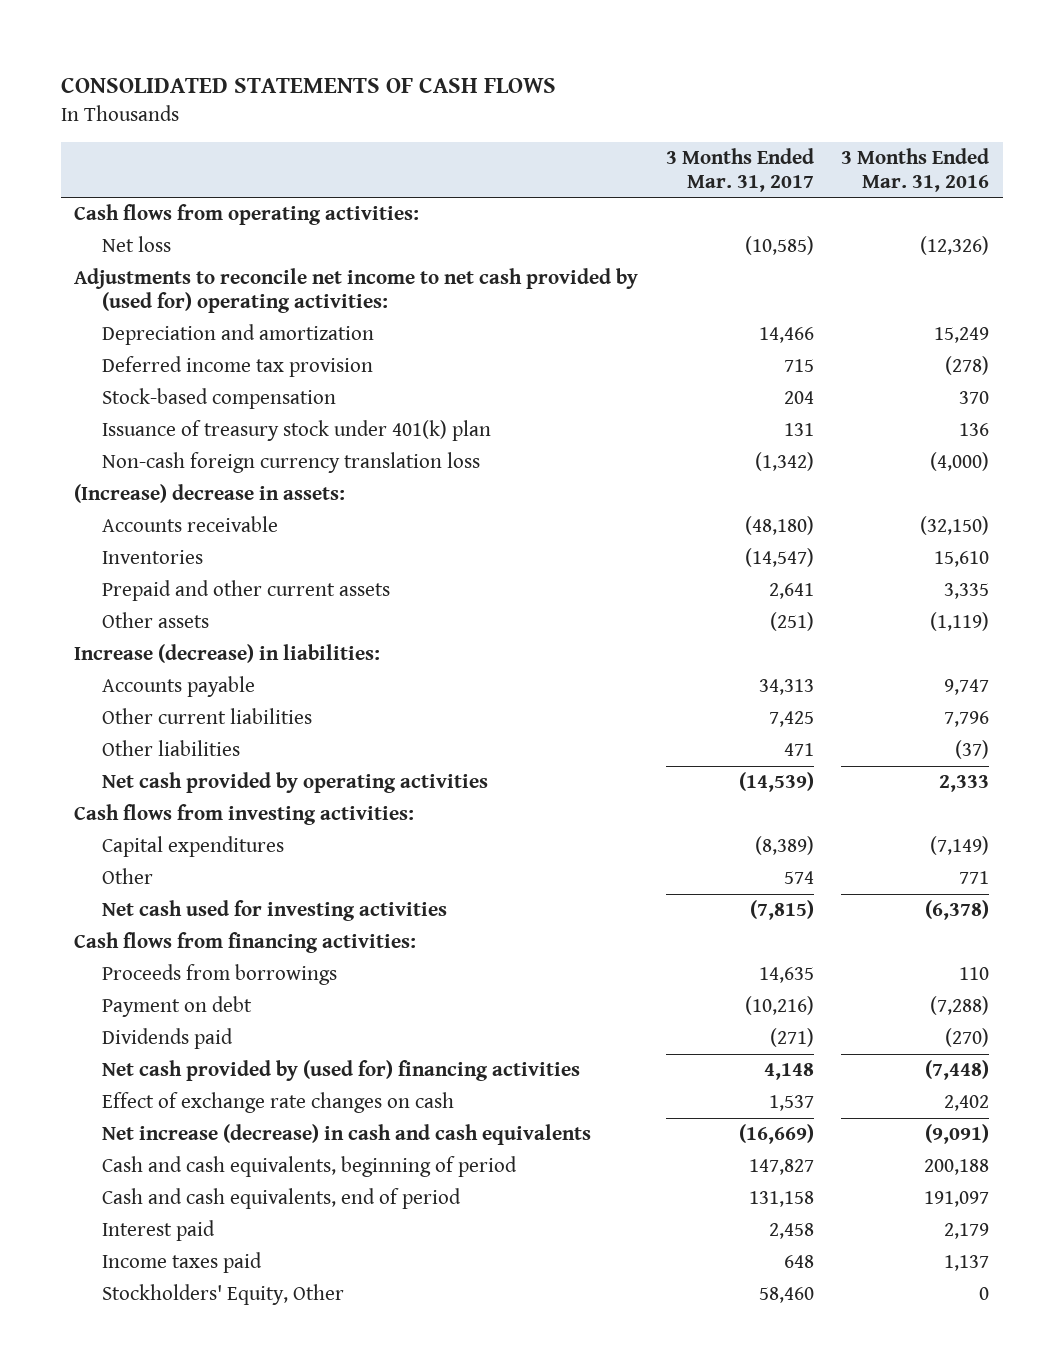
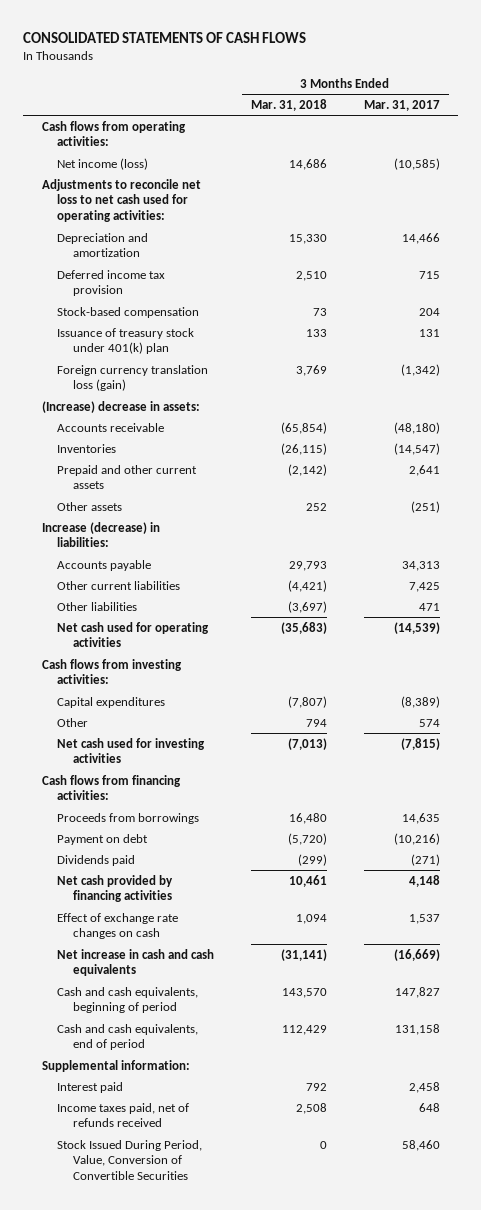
- | 3 Months Ended Mar. 31, 2017 | 3 Months Ended Mar. 31, 2016
+ | 3 Months Ended Mar. 31, 2018 | 3 Months Ended Mar. 31, 2017
- Net loss | (10,585) | (12,326)
- Adjustments to reconcile net income to net cash provided by (used for) operating activities:
+ Net income (loss) | 14,686 | (10,585)
+ Adjustments to reconcile net loss to net cash used for operating activities:
- Non-cash foreign currency translation loss | (1,342) | (4,000)
+ Foreign currency translation loss (gain) | 3,769 | (1,342)
- Net cash provided by operating activities | (14,539) | 2,333
+ Net cash used for operating activities | (35,683) | (14,539)
- Net cash provided by (used for) financing activities | 4,148 | (7,448)
+ Net cash provided by financing activities | 10,461 | 4,148
- Net increase (decrease) in cash and cash equivalents | (16,669) | (9,091)
+ Net increase in cash and cash equivalents | (31,141) | (16,669)
+ Supplemental information:
- Income taxes paid | 648 | 1,137
- Stockholders' Equity, Other | 58,460 | 0
+ Income taxes paid, net of refunds received | 2,508 | 648
+ Stock Issued During Period, Value, Conversion of Convertible Securities | 0 | 58,460

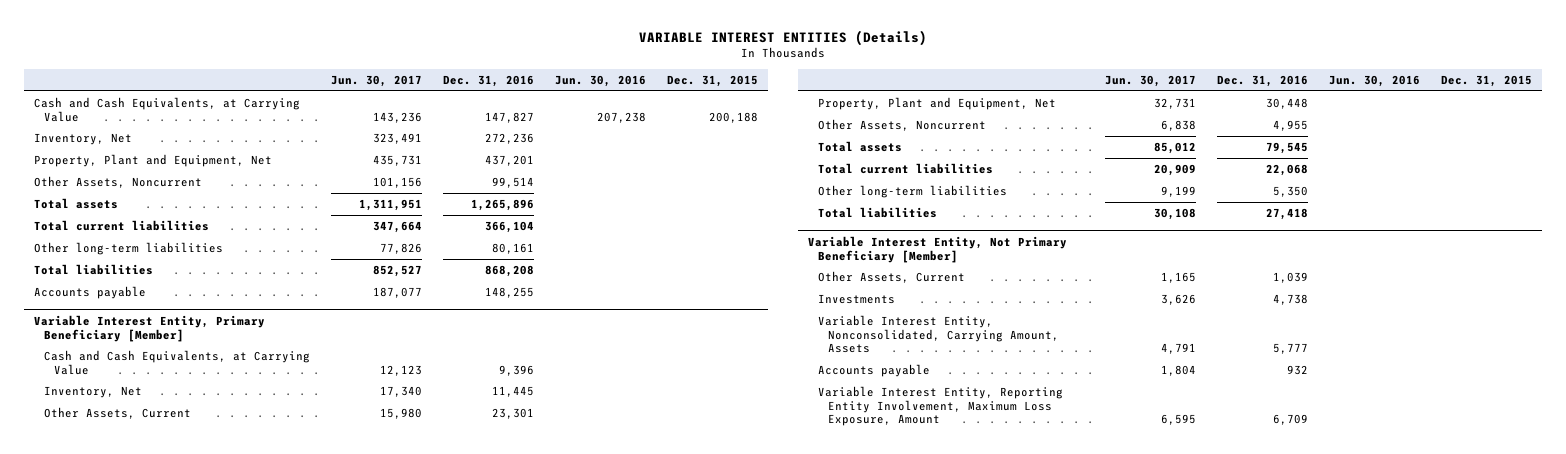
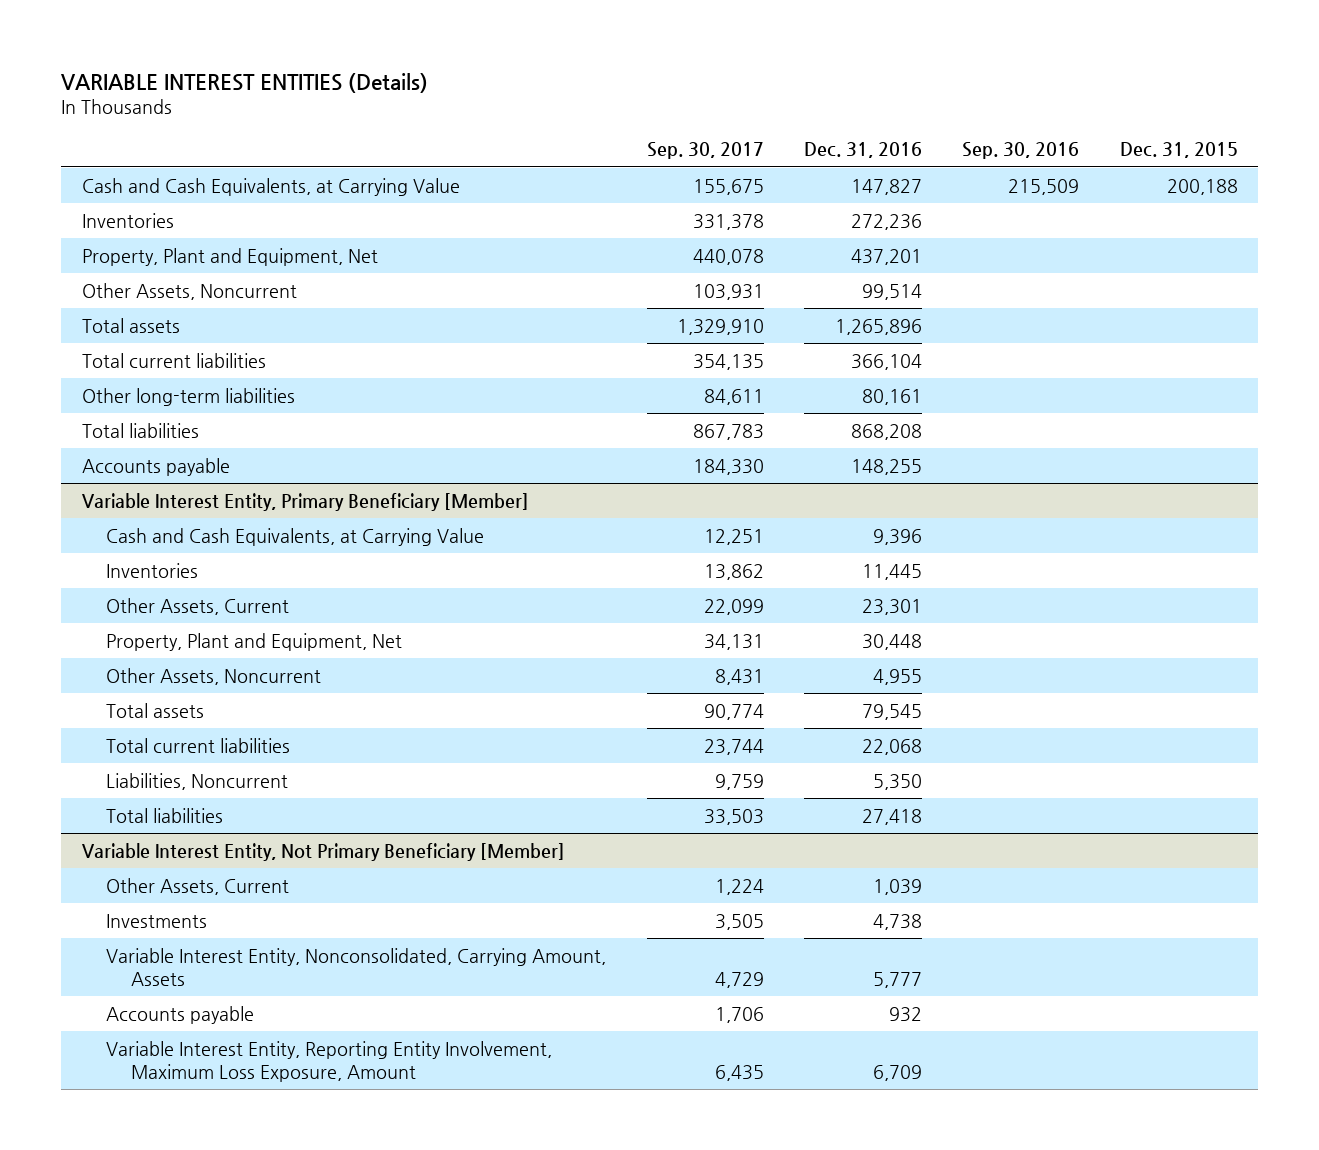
- | Jun. 30, 2017 | Dec. 31, 2016 | Jun. 30, 2016 | Dec. 31, 2015
+ | Sep. 30, 2017 | Dec. 31, 2016 | Sep. 30, 2016 | Dec. 31, 2015
- Inventory, Net | 323,491 | 272,236 | |
+ Inventories | 331,378 | 272,236 | |
@ Variable Interest Entity, Primary Beneficiary [Member]
- Inventory, Net | 17,340 | 11,445 | |
+ Inventories | 13,862 | 11,445 | |
- Other long-term liabilities | 9,199 | 5,350 | |
+ Liabilities, Noncurrent | 9,759 | 5,350 | |

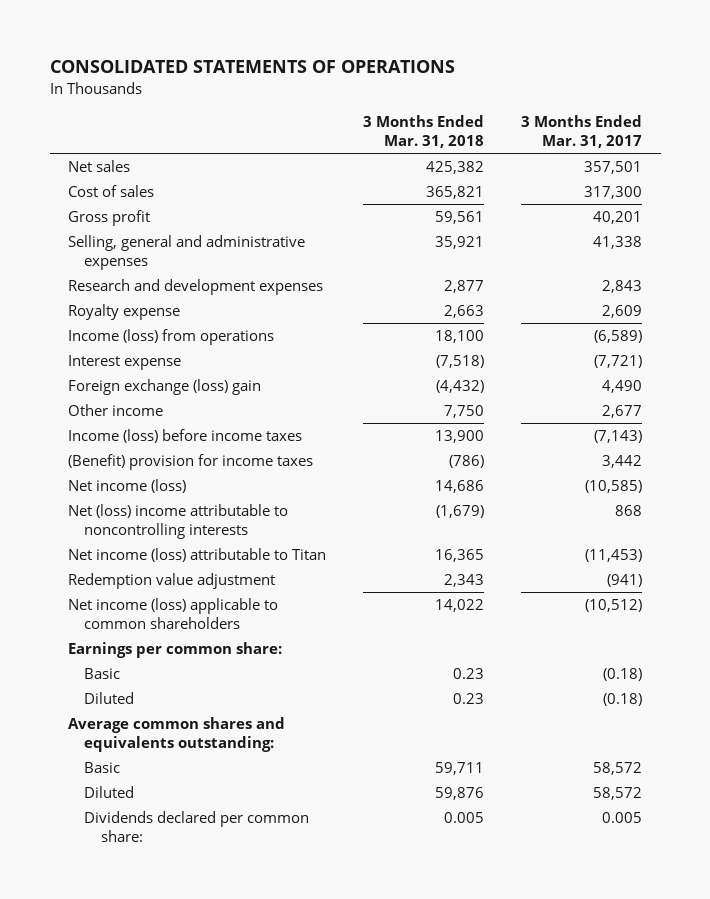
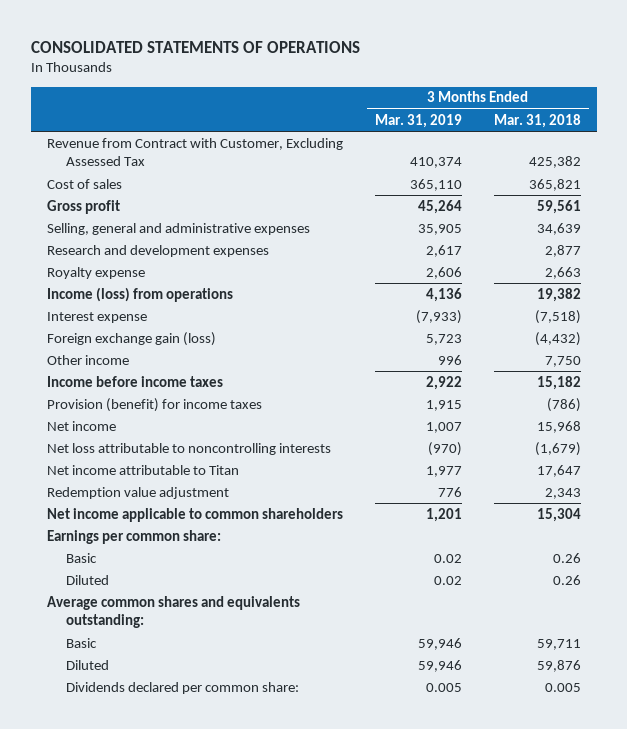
- | 3 Months Ended Mar. 31, 2018 | 3 Months Ended Mar. 31, 2017
+ | 3 Months Ended Mar. 31, 2019 | 3 Months Ended Mar. 31, 2018
- Net sales | 425,382 | 357,501
+ Revenue from Contract with Customer, Excluding Assessed Tax | 410,374 | 425,382
- Selling, general and administrative expenses | 35,921 | 41,338
+ Selling, general and administrative expenses | 35,905 | 34,639
- Income (loss) from operations | 18,100 | (6,589)
+ Income (loss) from operations | 4,136 | 19,382
- Foreign exchange (loss) gain | (4,432) | 4,490
+ Foreign exchange gain (loss) | 5,723 | (4,432)
- Income (loss) before income taxes | 13,900 | (7,143)
- (Benefit) provision for income taxes | (786) | 3,442
- Net income (loss) | 14,686 | (10,585)
- Net (loss) income attributable to noncontrolling interests | (1,679) | 868
- Net income (loss) attributable to Titan | 16,365 | (11,453)
+ Income before income taxes | 2,922 | 15,182
+ Provision (benefit) for income taxes | 1,915 | (786)
+ Net income | 1,007 | 15,968
+ Net loss attributable to noncontrolling interests | (970) | (1,679)
+ Net income attributable to Titan | 1,977 | 17,647
- Net income (loss) applicable to common shareholders | 14,022 | (10,512)
+ Net income applicable to common shareholders | 1,201 | 15,304
- Basic | 0.23 | (0.18)
- Diluted | 0.23 | (0.18)
+ Basic | 0.02 | 0.26
+ Diluted | 0.02 | 0.26

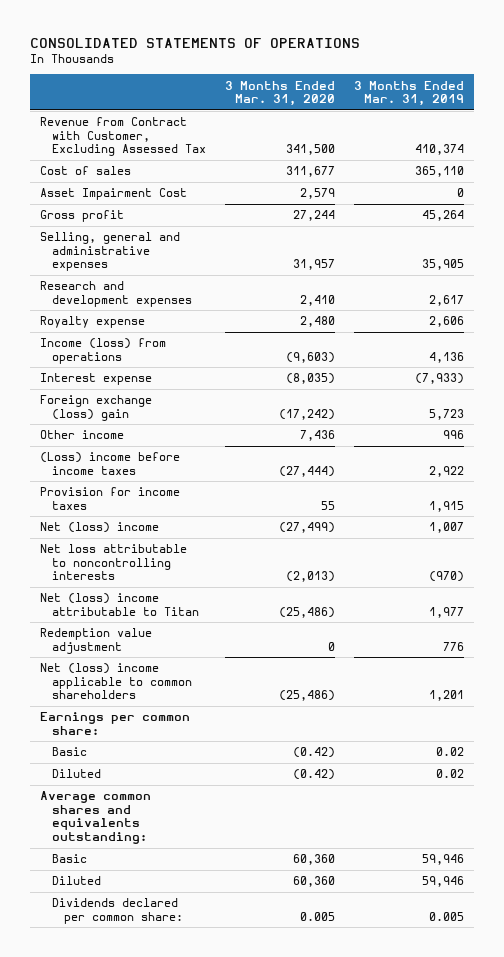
- | 3 Months Ended Mar. 31, 2019 | 3 Months Ended Mar. 31, 2018
+ | 3 Months Ended Mar. 31, 2020 | 3 Months Ended Mar. 31, 2019
+ Asset Impairment Cost | 2,579 | 0
- Foreign exchange gain (loss) | 5,723 | (4,432)
+ Foreign exchange (loss) gain | (17,242) | 5,723
- Income before income taxes | 2,922 | 15,182
- Provision (benefit) for income taxes | 1,915 | (786)
- Net income | 1,007 | 15,968
+ (Loss) income before income taxes | (27,444) | 2,922
+ Provision for income taxes | 55 | 1,915
+ Net (loss) income | (27,499) | 1,007
- Net income attributable to Titan | 1,977 | 17,647
+ Net (loss) income attributable to Titan | (25,486) | 1,977
- Net income applicable to common shareholders | 1,201 | 15,304
+ Net (loss) income applicable to common shareholders | (25,486) | 1,201

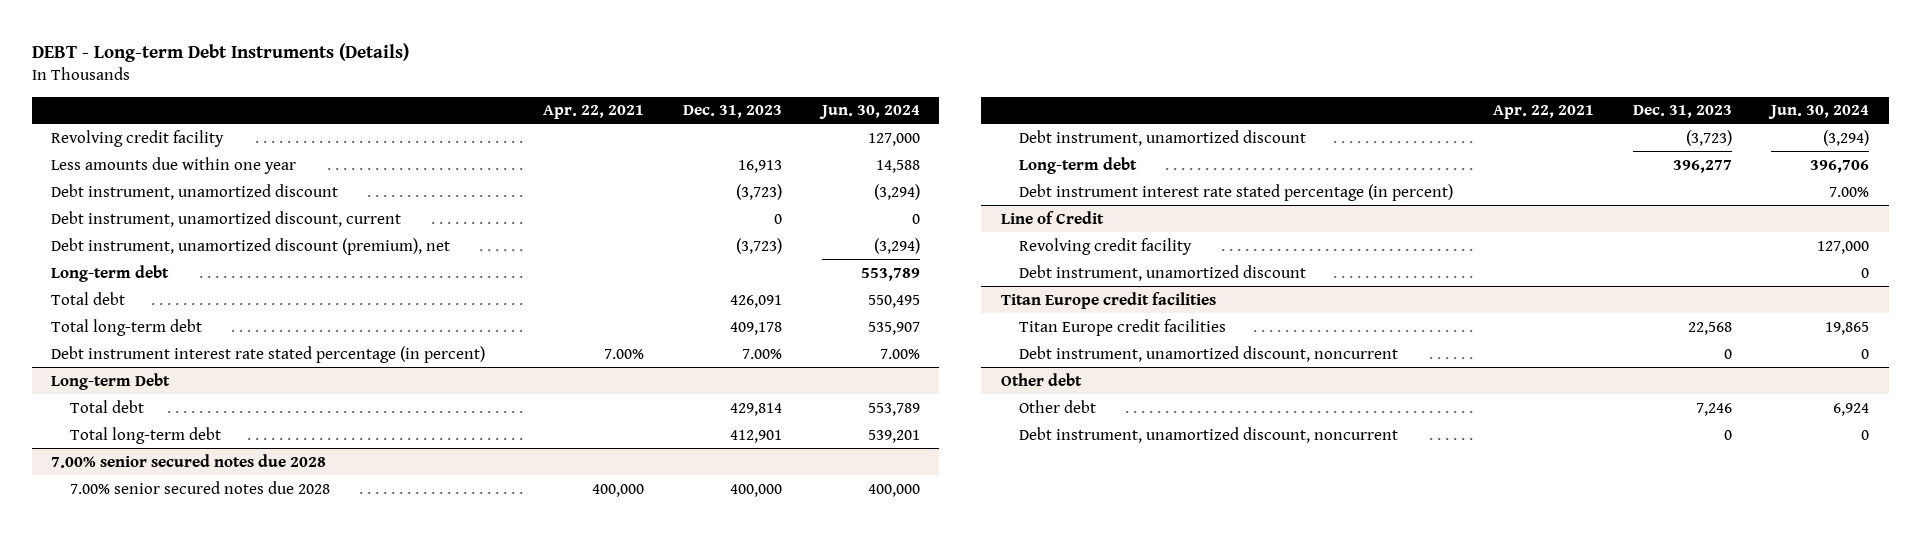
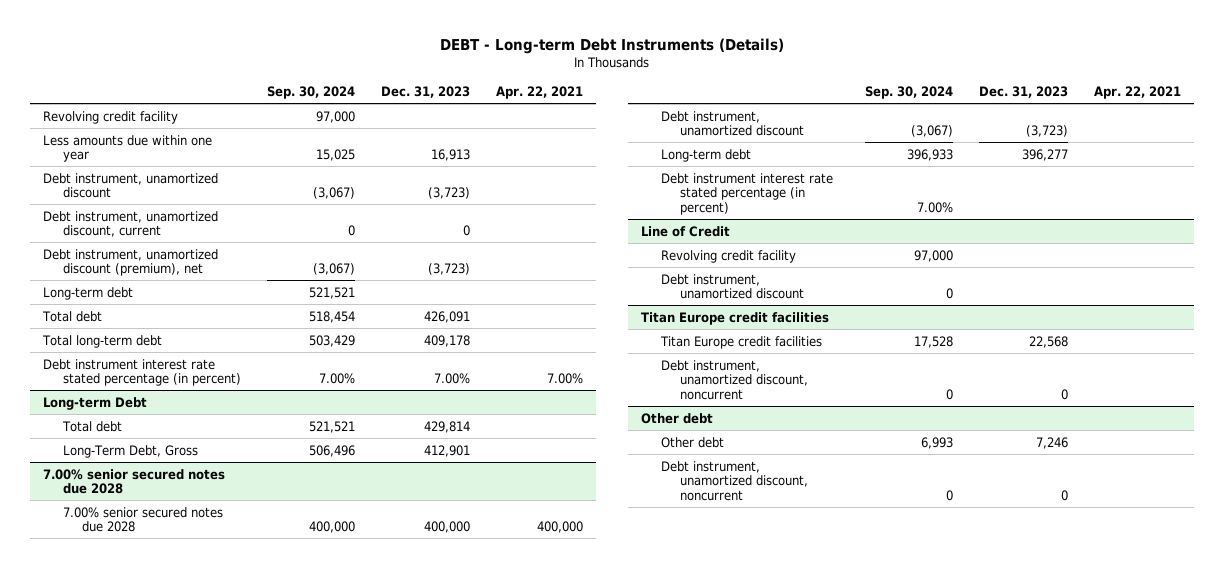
- | Apr. 22, 2021 | Dec. 31, 2023 | Jun. 30, 2024
+ | Sep. 30, 2024 | Dec. 31, 2023 | Apr. 22, 2021
@ Long-term Debt
- Total long-term debt | | 412,901 | 539,201
+ Long-Term Debt, Gross | 506,496 | 412,901 |

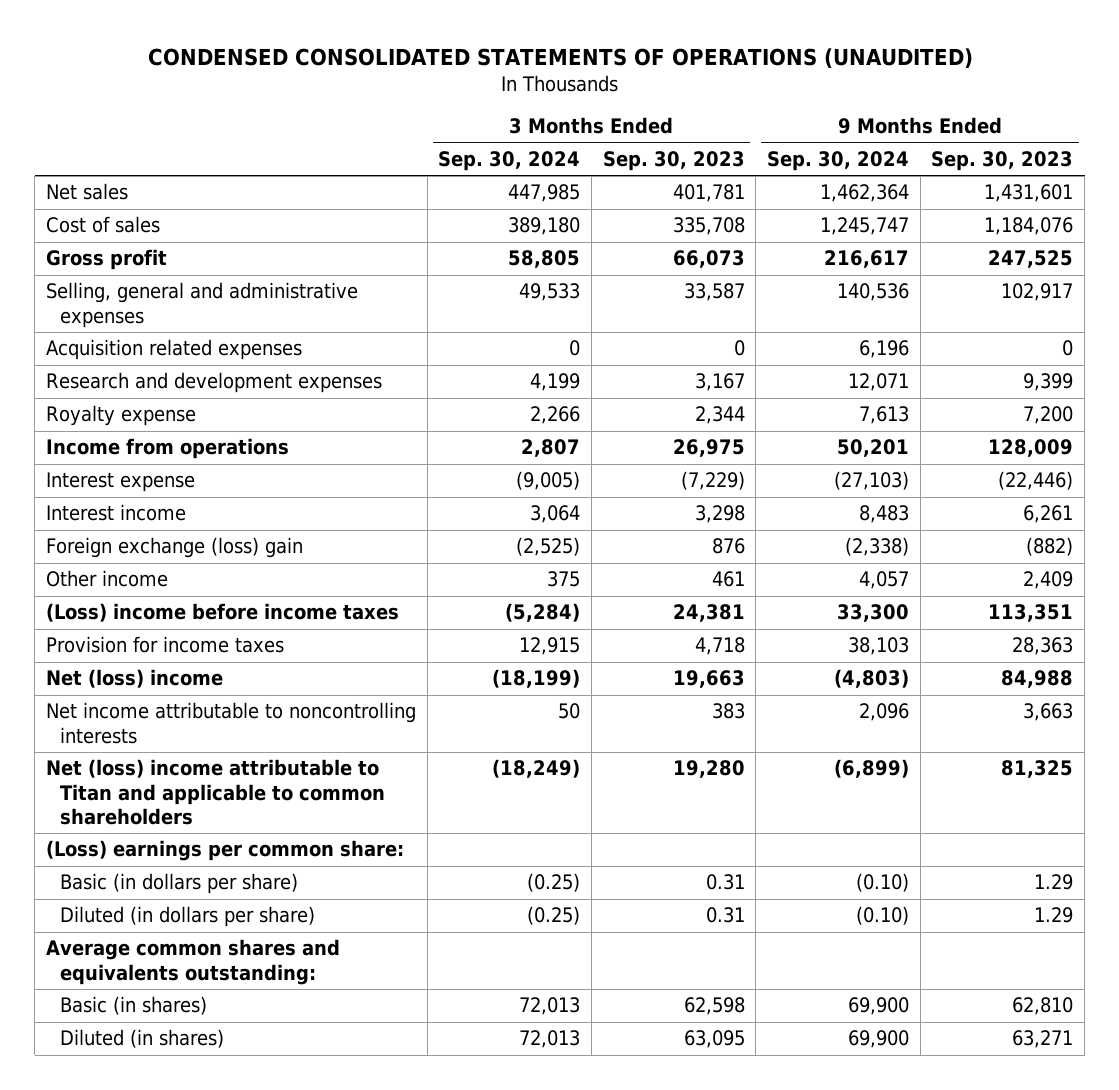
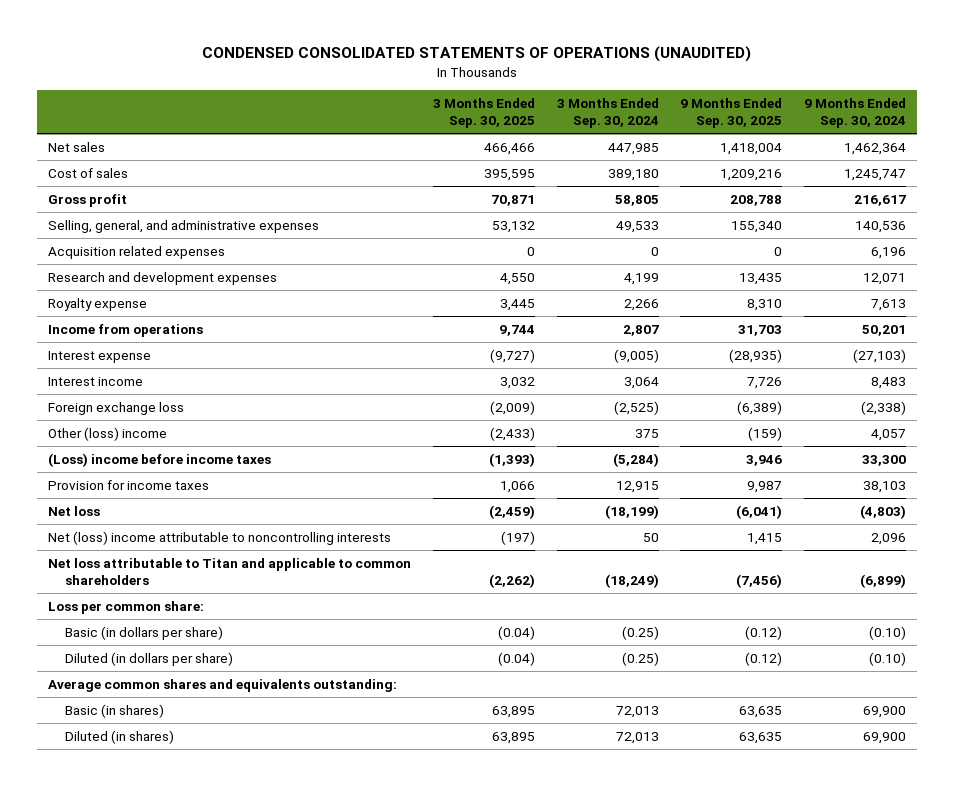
- | 3 Months Ended Sep. 30, 2024 | 3 Months Ended Sep. 30, 2023 | 9 Months Ended Sep. 30, 2024 | 9 Months Ended Sep. 30, 2023
+ | 3 Months Ended Sep. 30, 2025 | 3 Months Ended Sep. 30, 2024 | 9 Months Ended Sep. 30, 2025 | 9 Months Ended Sep. 30, 2024
- Selling, general and administrative expenses | 49,533 | 33,587 | 140,536 | 102,917
+ Selling, general, and administrative expenses | 53,132 | 49,533 | 155,340 | 140,536
- Foreign exchange (loss) gain | (2,525) | 876 | (2,338) | (882)
- Other income | 375 | 461 | 4,057 | 2,409
+ Foreign exchange loss | (2,009) | (2,525) | (6,389) | (2,338)
+ Other (loss) income | (2,433) | 375 | (159) | 4,057
- Net (loss) income | (18,199) | 19,663 | (4,803) | 84,988
- Net income attributable to noncontrolling interests | 50 | 383 | 2,096 | 3,663
- Net (loss) income attributable to Titan and applicable to common shareholders | (18,249) | 19,280 | (6,899) | 81,325
- (Loss) earnings per common share:
+ Net loss | (2,459) | (18,199) | (6,041) | (4,803)
+ Net (loss) income attributable to noncontrolling interests | (197) | 50 | 1,415 | 2,096
+ Net loss attributable to Titan and applicable to common shareholders | (2,262) | (18,249) | (7,456) | (6,899)
+ Loss per common share:

